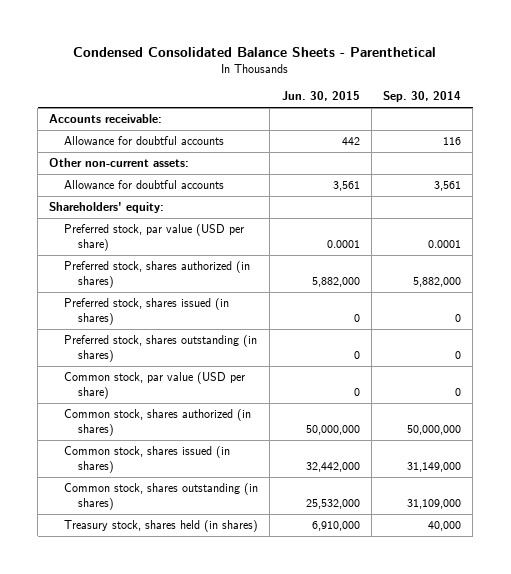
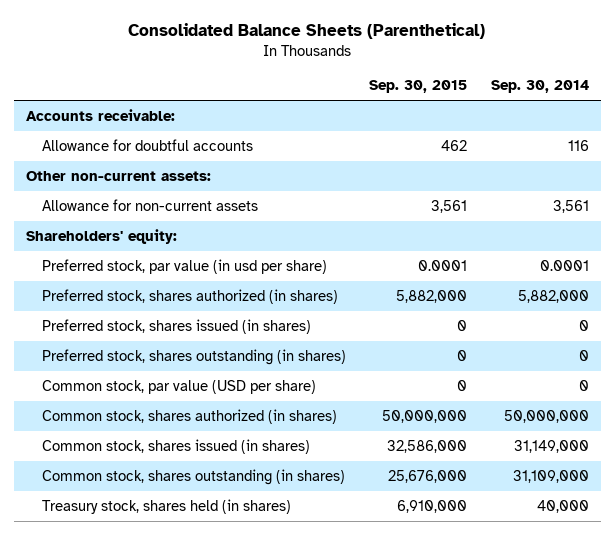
- Condensed Consolidated Balance Sheets - Parenthetical
+ Consolidated Balance Sheets (Parenthetical)
- | Jun. 30, 2015 | Sep. 30, 2014
+ | Sep. 30, 2015 | Sep. 30, 2014
- Allowance for doubtful accounts | 3,561 | 3,561
+ Allowance for non-current assets | 3,561 | 3,561
- Preferred stock, par value (USD per share) | 0.0001 | 0.0001
+ Preferred stock, par value (in usd per share) | 0.0001 | 0.0001

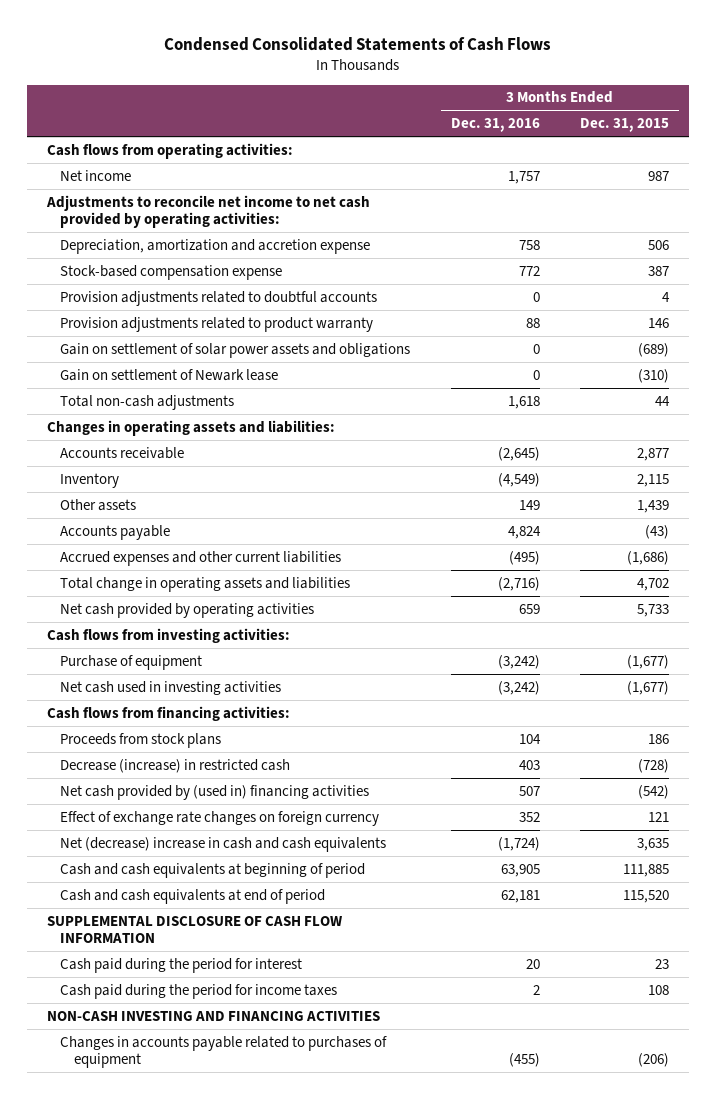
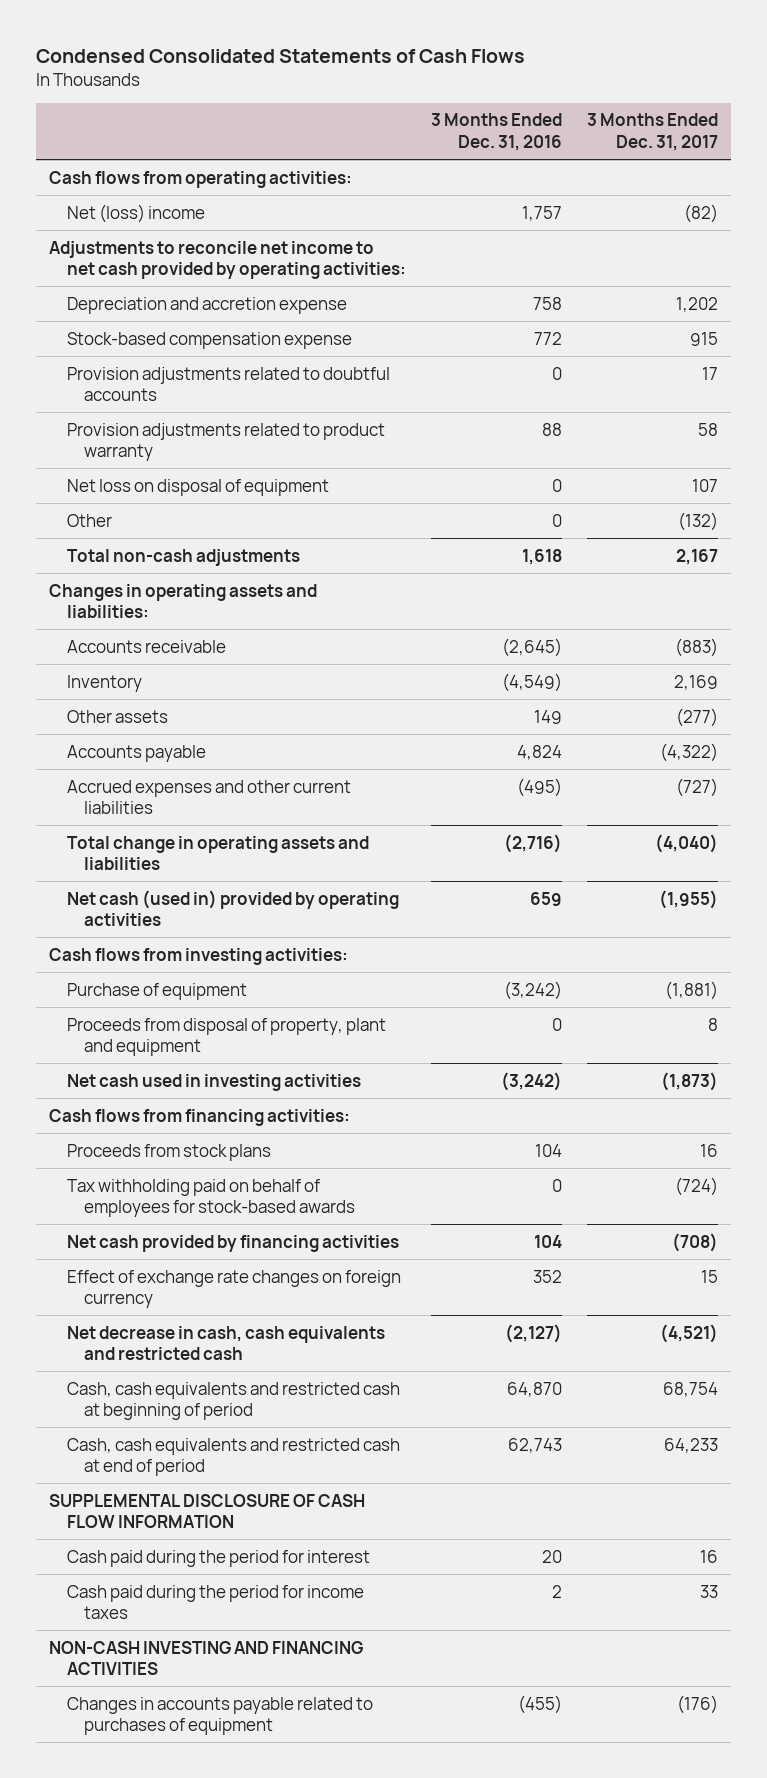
- | 3 Months Ended Dec. 31, 2016 | 3 Months Ended Dec. 31, 2015
+ | 3 Months Ended Dec. 31, 2016 | 3 Months Ended Dec. 31, 2017
- Net income | 1,757 | 987
+ Net (loss) income | 1,757 | (82)
- Depreciation, amortization and accretion expense | 758 | 506
+ Depreciation and accretion expense | 758 | 1,202
- Gain on settlement of solar power assets and obligations | 0 | (689)
- Gain on settlement of Newark lease | 0 | (310)
+ Net loss on disposal of equipment | 0 | 107
+ Other | 0 | (132)
- Net cash provided by operating activities | 659 | 5,733
+ Net cash (used in) provided by operating activities | 659 | (1,955)
+ Proceeds from disposal of property, plant and equipment | 0 | 8
- Decrease (increase) in restricted cash | 403 | (728)
- Net cash provided by (used in) financing activities | 507 | (542)
+ Tax withholding paid on behalf of employees for stock-based awards | 0 | (724)
+ Net cash provided by financing activities | 104 | (708)
- Net (decrease) increase in cash and cash equivalents | (1,724) | 3,635
- Cash and cash equivalents at beginning of period | 63,905 | 111,885
- Cash and cash equivalents at end of period | 62,181 | 115,520
+ Net decrease in cash, cash equivalents and restricted cash | (2,127) | (4,521)
+ Cash, cash equivalents and restricted cash at beginning of period | 64,870 | 68,754
+ Cash, cash equivalents and restricted cash at end of period | 62,743 | 64,233

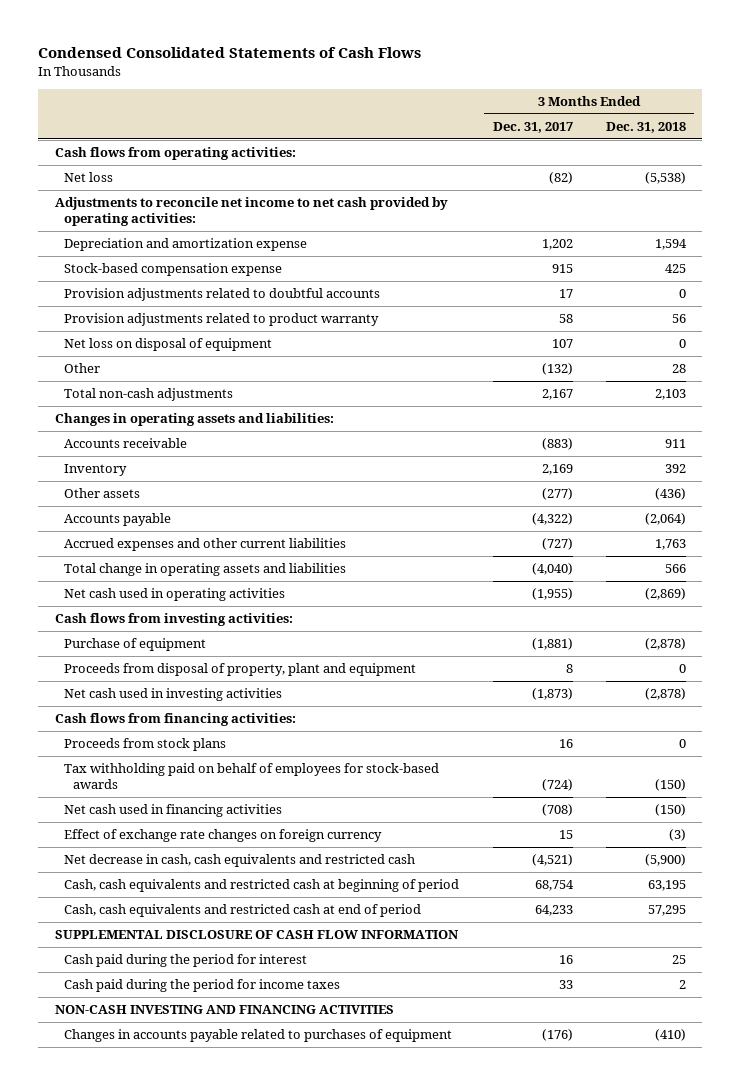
- | 3 Months Ended Dec. 31, 2016 | 3 Months Ended Dec. 31, 2017
+ | 3 Months Ended Dec. 31, 2017 | 3 Months Ended Dec. 31, 2018
- Net (loss) income | 1,757 | (82)
+ Net loss | (82) | (5,538)
- Depreciation and accretion expense | 758 | 1,202
+ Depreciation and amortization expense | 1,202 | 1,594
- Net cash (used in) provided by operating activities | 659 | (1,955)
+ Net cash used in operating activities | (1,955) | (2,869)
- Net cash provided by financing activities | 104 | (708)
+ Net cash used in financing activities | (708) | (150)

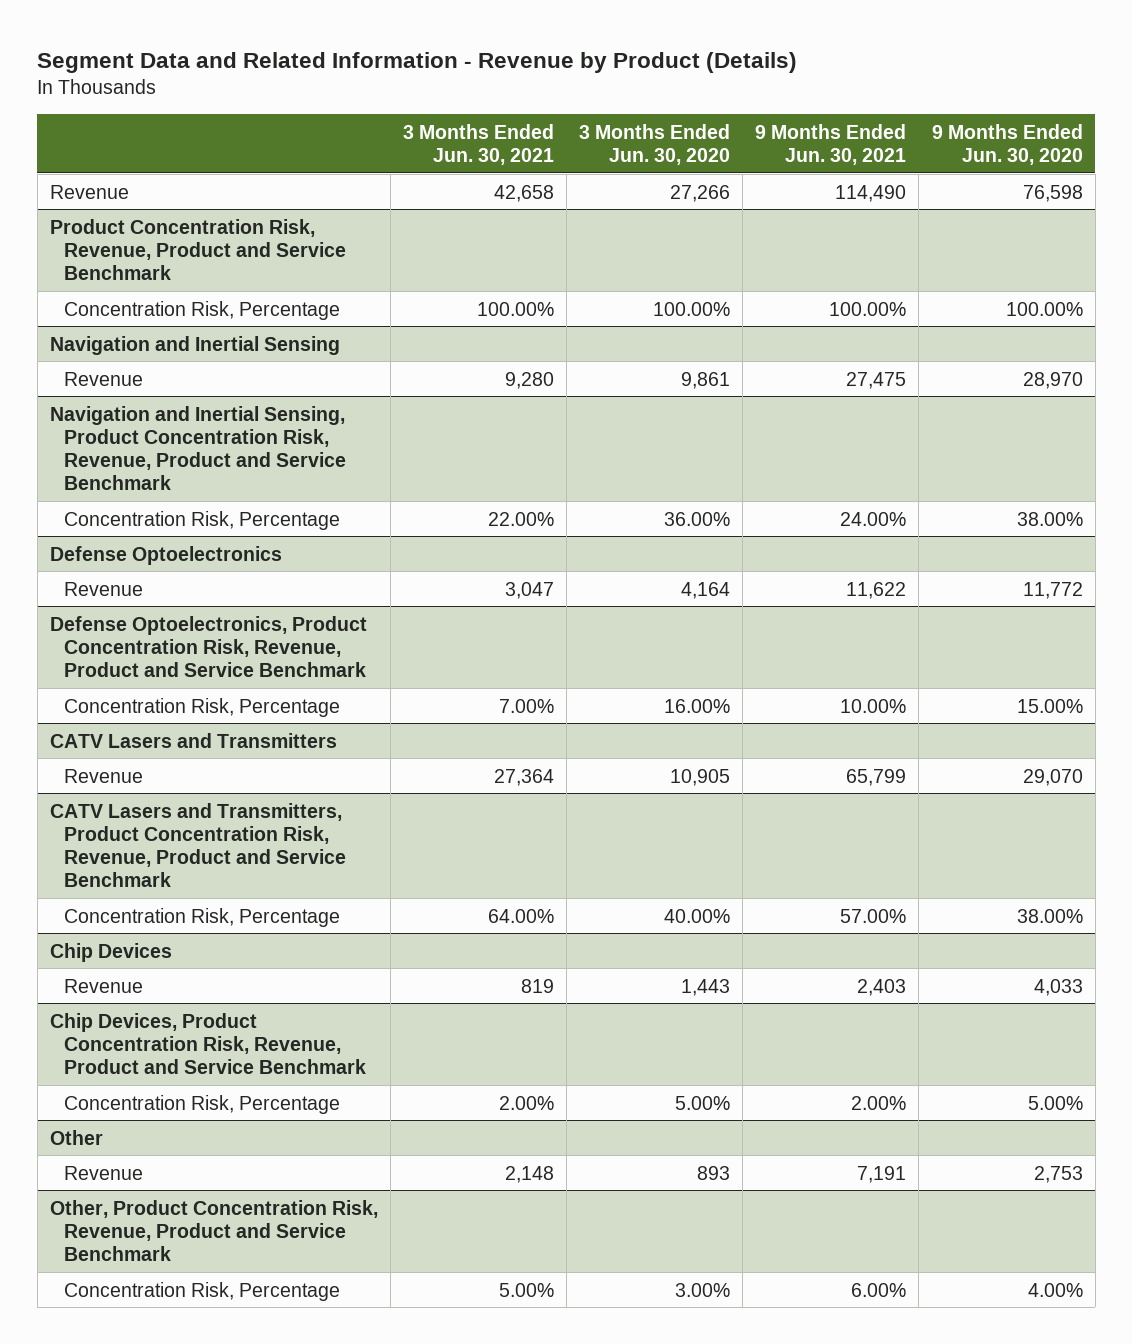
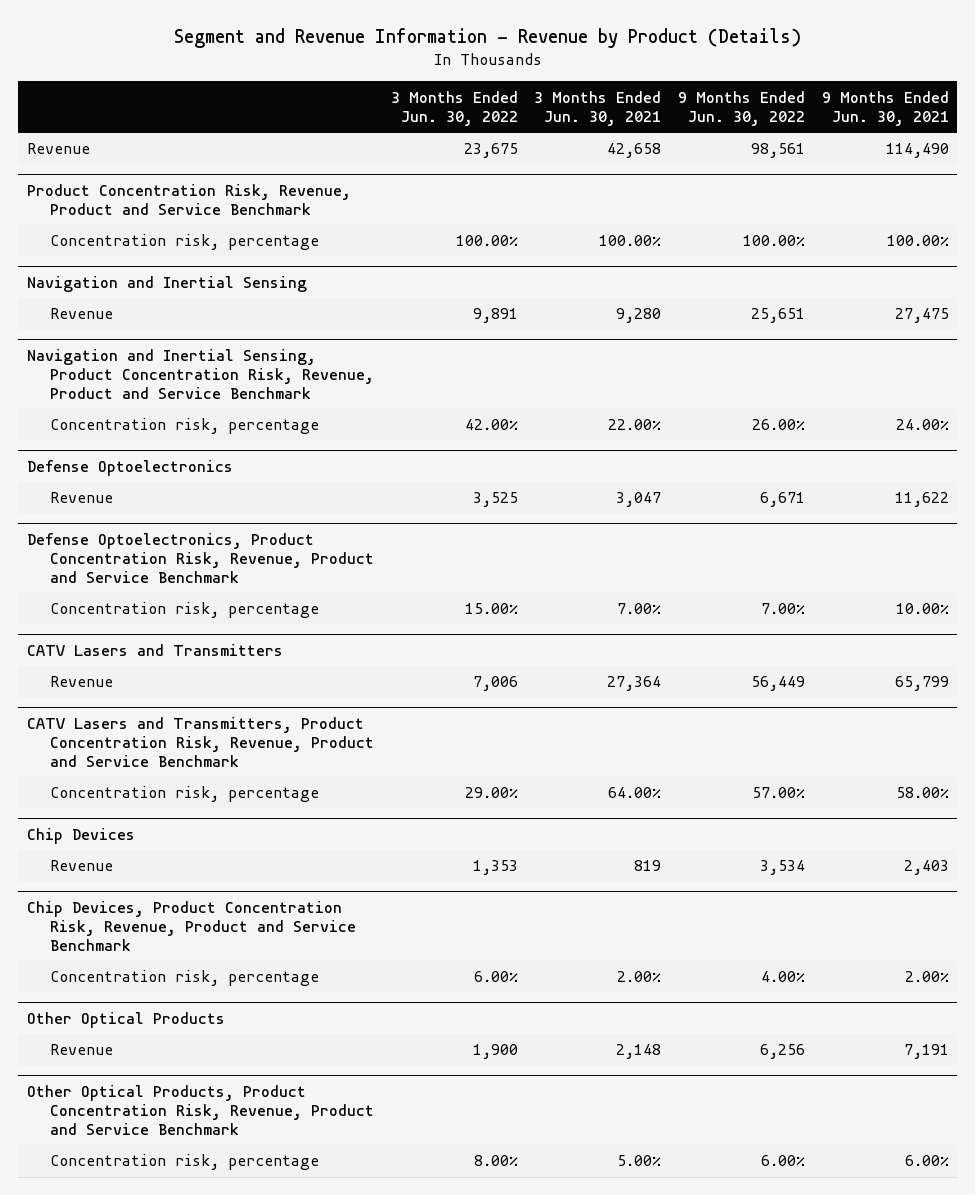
- Segment Data and Related Information - Revenue by Product (Details)
+ Segment and Revenue Information - Revenue by Product (Details)
- | 3 Months Ended Jun. 30, 2021 | 3 Months Ended Jun. 30, 2020 | 9 Months Ended Jun. 30, 2021 | 9 Months Ended Jun. 30, 2020
+ | 3 Months Ended Jun. 30, 2022 | 3 Months Ended Jun. 30, 2021 | 9 Months Ended Jun. 30, 2022 | 9 Months Ended Jun. 30, 2021
@ Product Concentration Risk, Revenue, Product and Service Benchmark
- Concentration Risk, Percentage | 100.00% | 100.00% | 100.00% | 100.00%
+ Concentration risk, percentage | 100.00% | 100.00% | 100.00% | 100.00%
@ Navigation and Inertial Sensing, Product Concentration Risk, Revenue, Product and Service Benchmark
- Concentration Risk, Percentage | 22.00% | 36.00% | 24.00% | 38.00%
+ Concentration risk, percentage | 42.00% | 22.00% | 26.00% | 24.00%
@ Defense Optoelectronics, Product Concentration Risk, Revenue, Product and Service Benchmark
- Concentration Risk, Percentage | 7.00% | 16.00% | 10.00% | 15.00%
+ Concentration risk, percentage | 15.00% | 7.00% | 7.00% | 10.00%
@ CATV Lasers and Transmitters, Product Concentration Risk, Revenue, Product and Service Benchmark
- Concentration Risk, Percentage | 64.00% | 40.00% | 57.00% | 38.00%
+ Concentration risk, percentage | 29.00% | 64.00% | 57.00% | 58.00%
@ Chip Devices, Product Concentration Risk, Revenue, Product and Service Benchmark
- Concentration Risk, Percentage | 2.00% | 5.00% | 2.00% | 5.00%
- Other
@ Chip Devices, Product Concentration Risk, Revenue, Product and Service Benchmark
+ Concentration risk, percentage | 6.00% | 2.00% | 4.00% | 2.00%
+ Other Optical Products
- Other, Product Concentration Risk, Revenue, Product and Service Benchmark
- Concentration Risk, Percentage | 5.00% | 3.00% | 6.00% | 4.00%
+ Other Optical Products, Product Concentration Risk, Revenue, Product and Service Benchmark
+ Concentration risk, percentage | 8.00% | 5.00% | 6.00% | 6.00%

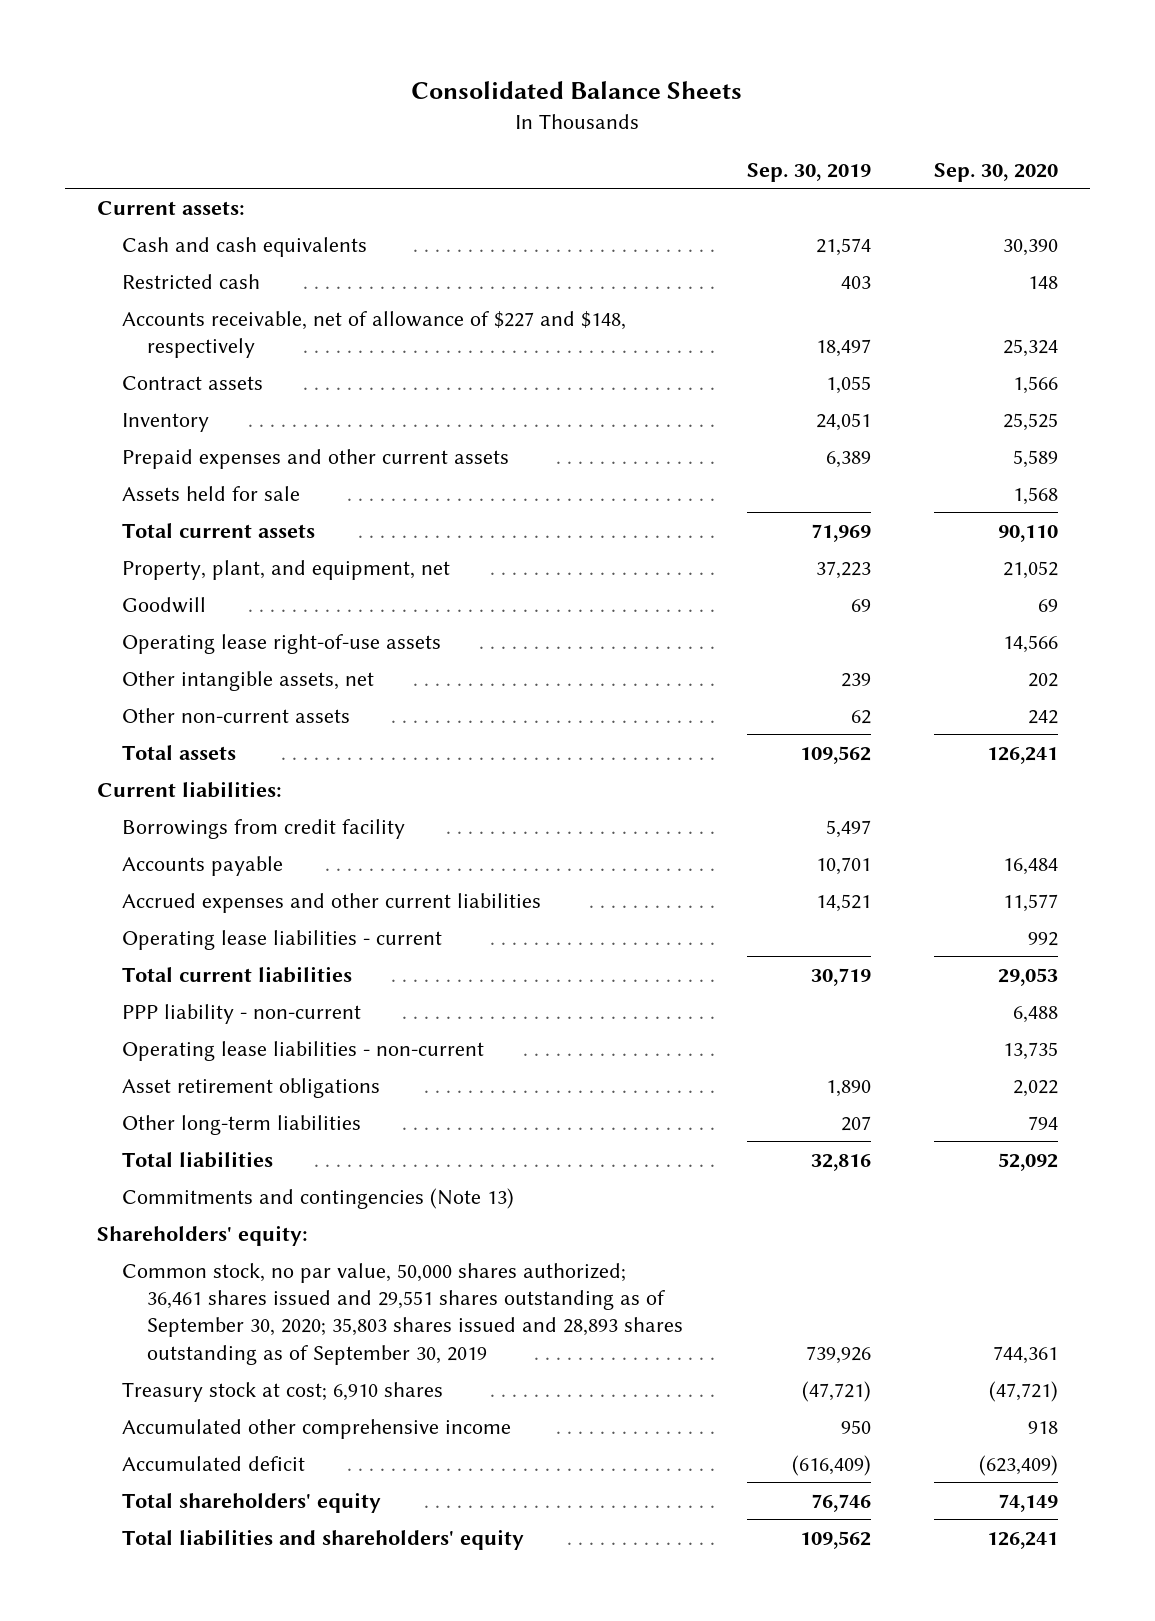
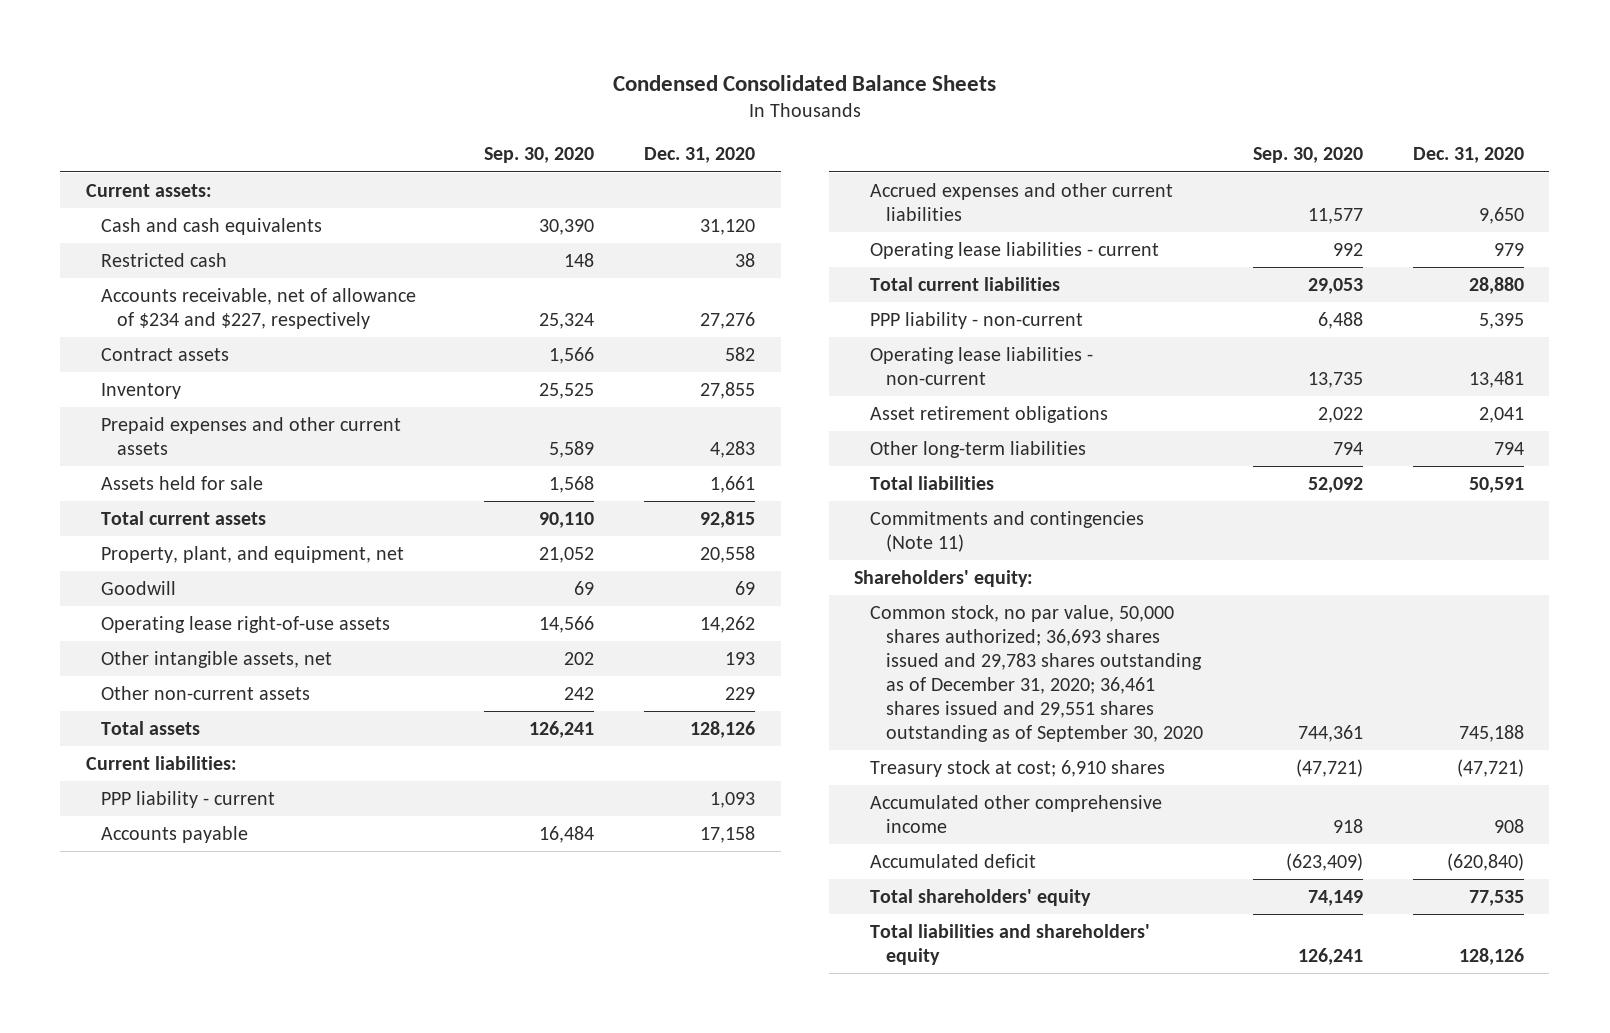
- Consolidated Balance Sheets
+ Condensed Consolidated Balance Sheets
- | Sep. 30, 2019 | Sep. 30, 2020
+ | Sep. 30, 2020 | Dec. 31, 2020
- Accounts receivable, net of allowance of $227 and $148, respectively | 18,497 | 25,324
+ Accounts receivable, net of allowance of $234 and $227, respectively | 25,324 | 27,276
- Borrowings from credit facility | 5,497 |
+ PPP liability - current | | 1,093
- Commitments and contingencies (Note 13)
+ Commitments and contingencies (Note 11)
- Common stock, no par value, 50,000 shares authorized; 36,461 shares issued and 29,551 shares outstanding as of September 30, 2020; 35,803 shares issued and 28,893 shares outstanding as of September 30, 2019 | 739,926 | 744,361
+ Common stock, no par value, 50,000 shares authorized; 36,693 shares issued and 29,783 shares outstanding as of December 31, 2020; 36,461 shares issued and 29,551 shares outstanding as of September 30, 2020 | 744,361 | 745,188

